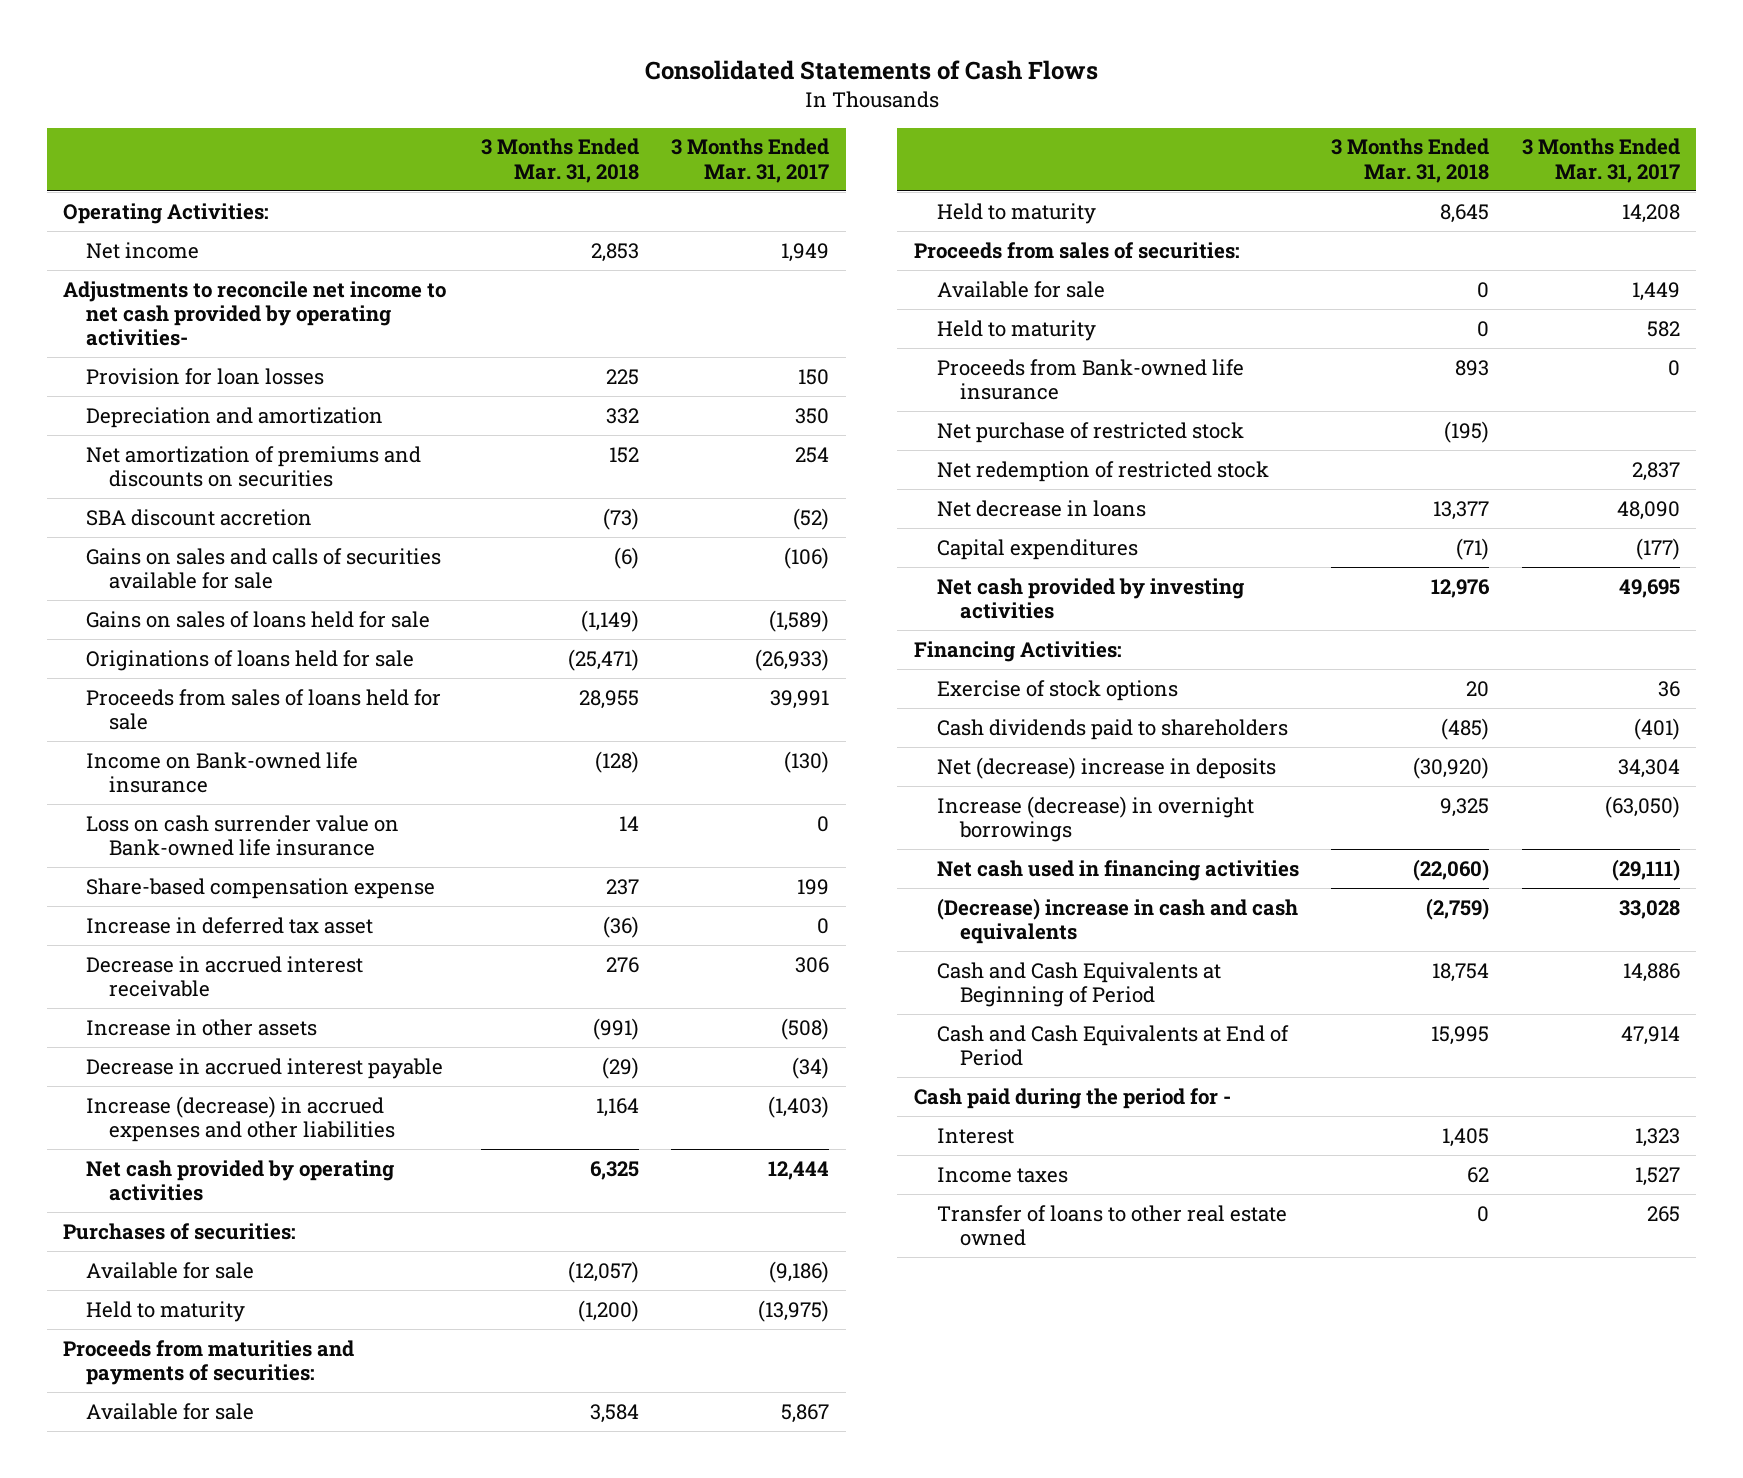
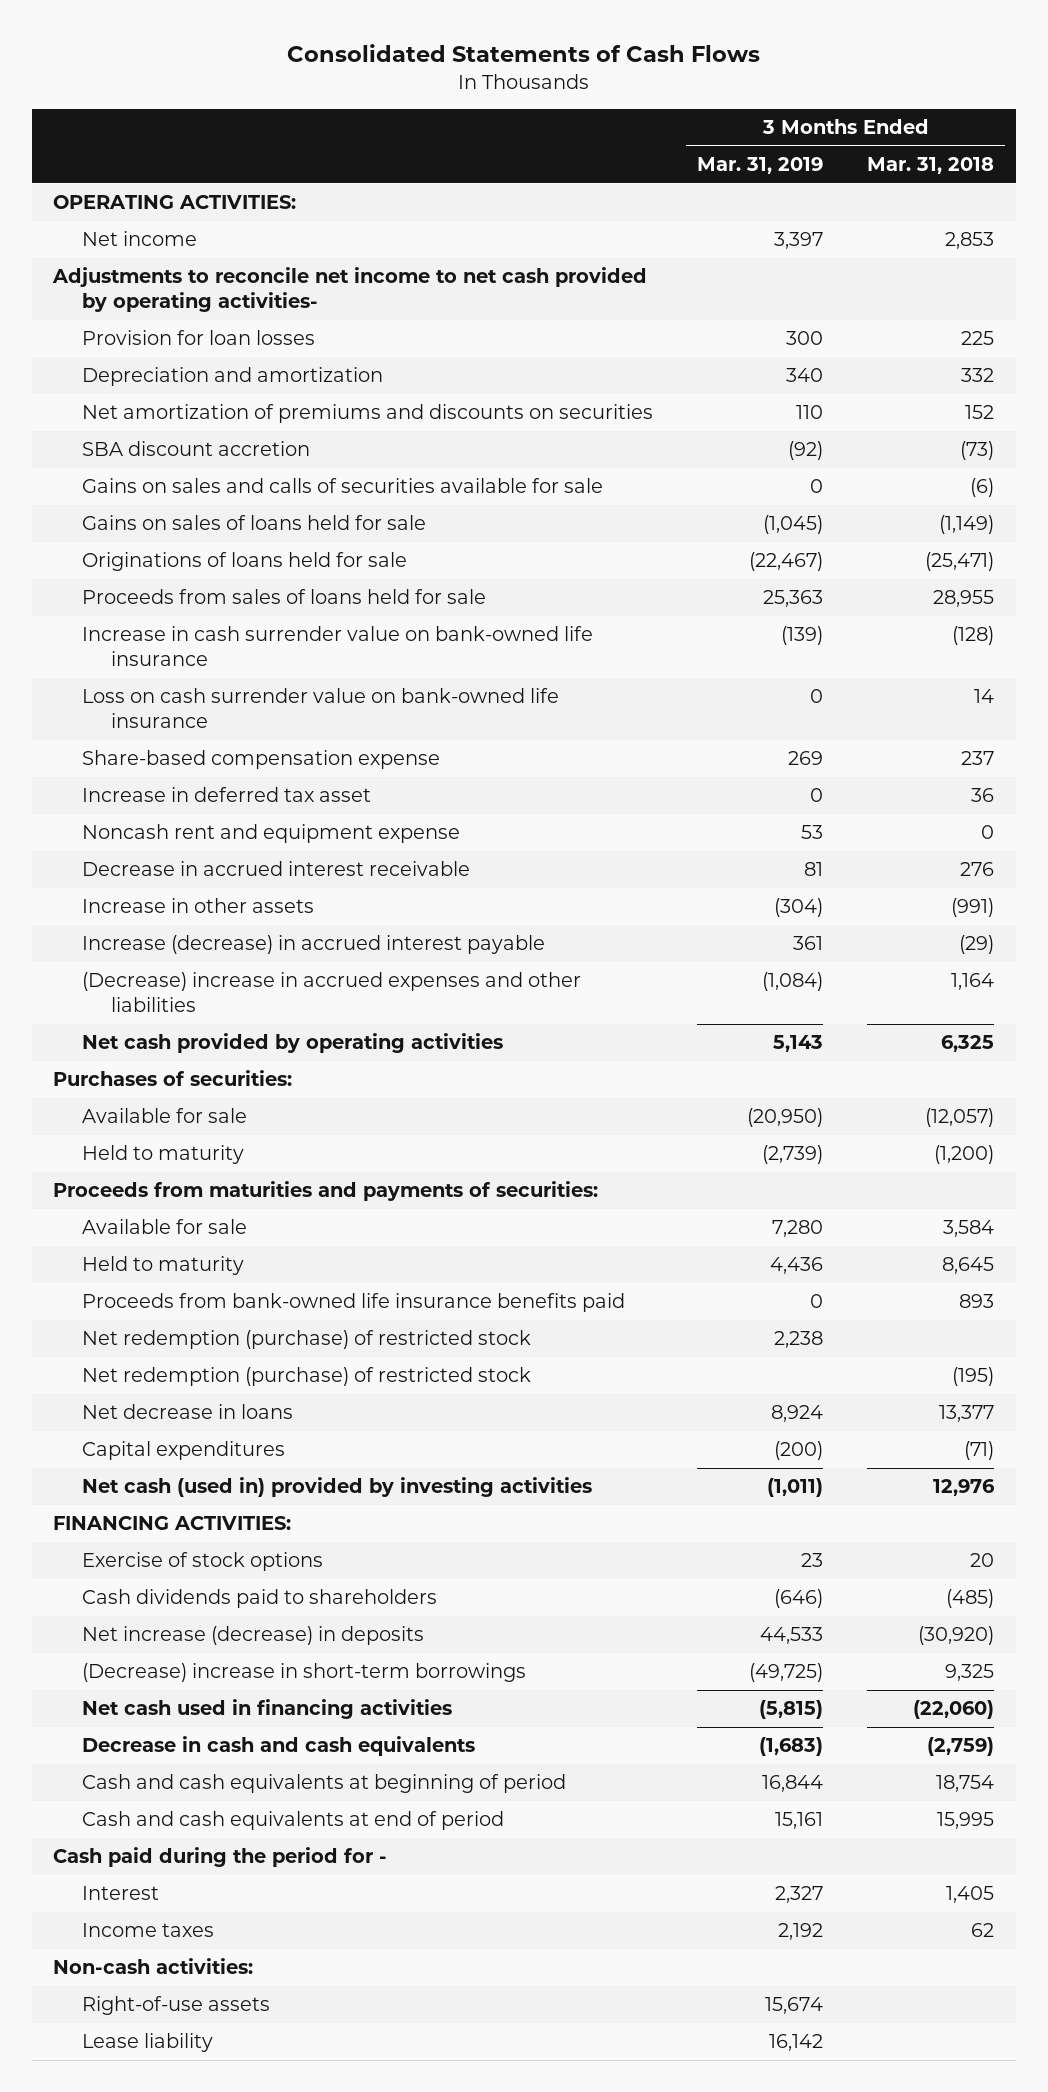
- | 3 Months Ended Mar. 31, 2018 | 3 Months Ended Mar. 31, 2017
+ | 3 Months Ended Mar. 31, 2019 | 3 Months Ended Mar. 31, 2018
- Operating Activities:
+ OPERATING ACTIVITIES:
- Income on Bank-owned life insurance | (128) | (130)
- Loss on cash surrender value on Bank-owned life insurance | 14 | 0
+ Increase in cash surrender value on bank-owned life insurance | (139) | (128)
+ Loss on cash surrender value on bank-owned life insurance | 0 | 14
- Increase in deferred tax asset | (36) | 0
+ Increase in deferred tax asset | 0 | 36
+ Noncash rent and equipment expense | 53 | 0
- Decrease in accrued interest payable | (29) | (34)
- Increase (decrease) in accrued expenses and other liabilities | 1,164 | (1,403)
+ Increase (decrease) in accrued interest payable | 361 | (29)
+ (Decrease) increase in accrued expenses and other liabilities | (1,084) | 1,164
- Proceeds from sales of securities:
- Available for sale | 0 | 1,449
- Held to maturity | 0 | 582
- Proceeds from Bank-owned life insurance | 893 | 0
- Net purchase of restricted stock | (195) |
- Net redemption of restricted stock | | 2,837
+ Proceeds from bank-owned life insurance benefits paid | 0 | 893
+ Net redemption (purchase) of restricted stock | 2,238 |
+ Net redemption (purchase) of restricted stock | | (195)
- Net cash provided by investing activities | 12,976 | 49,695
- Financing Activities:
+ Net cash (used in) provided by investing activities | (1,011) | 12,976
+ FINANCING ACTIVITIES:
- Net (decrease) increase in deposits | (30,920) | 34,304
- Increase (decrease) in overnight borrowings | 9,325 | (63,050)
+ Net increase (decrease) in deposits | 44,533 | (30,920)
+ (Decrease) increase in short-term borrowings | (49,725) | 9,325
- (Decrease) increase in cash and cash equivalents | (2,759) | 33,028
- Cash and Cash Equivalents at Beginning of Period | 18,754 | 14,886
- Cash and Cash Equivalents at End of Period | 15,995 | 47,914
+ Decrease in cash and cash equivalents | (1,683) | (2,759)
+ Cash and cash equivalents at beginning of period | 16,844 | 18,754
+ Cash and cash equivalents at end of period | 15,161 | 15,995
- Transfer of loans to other real estate owned | 0 | 265
+ Non-cash activities:
+ Right-of-use assets | 15,674 |
+ Lease liability | 16,142 |

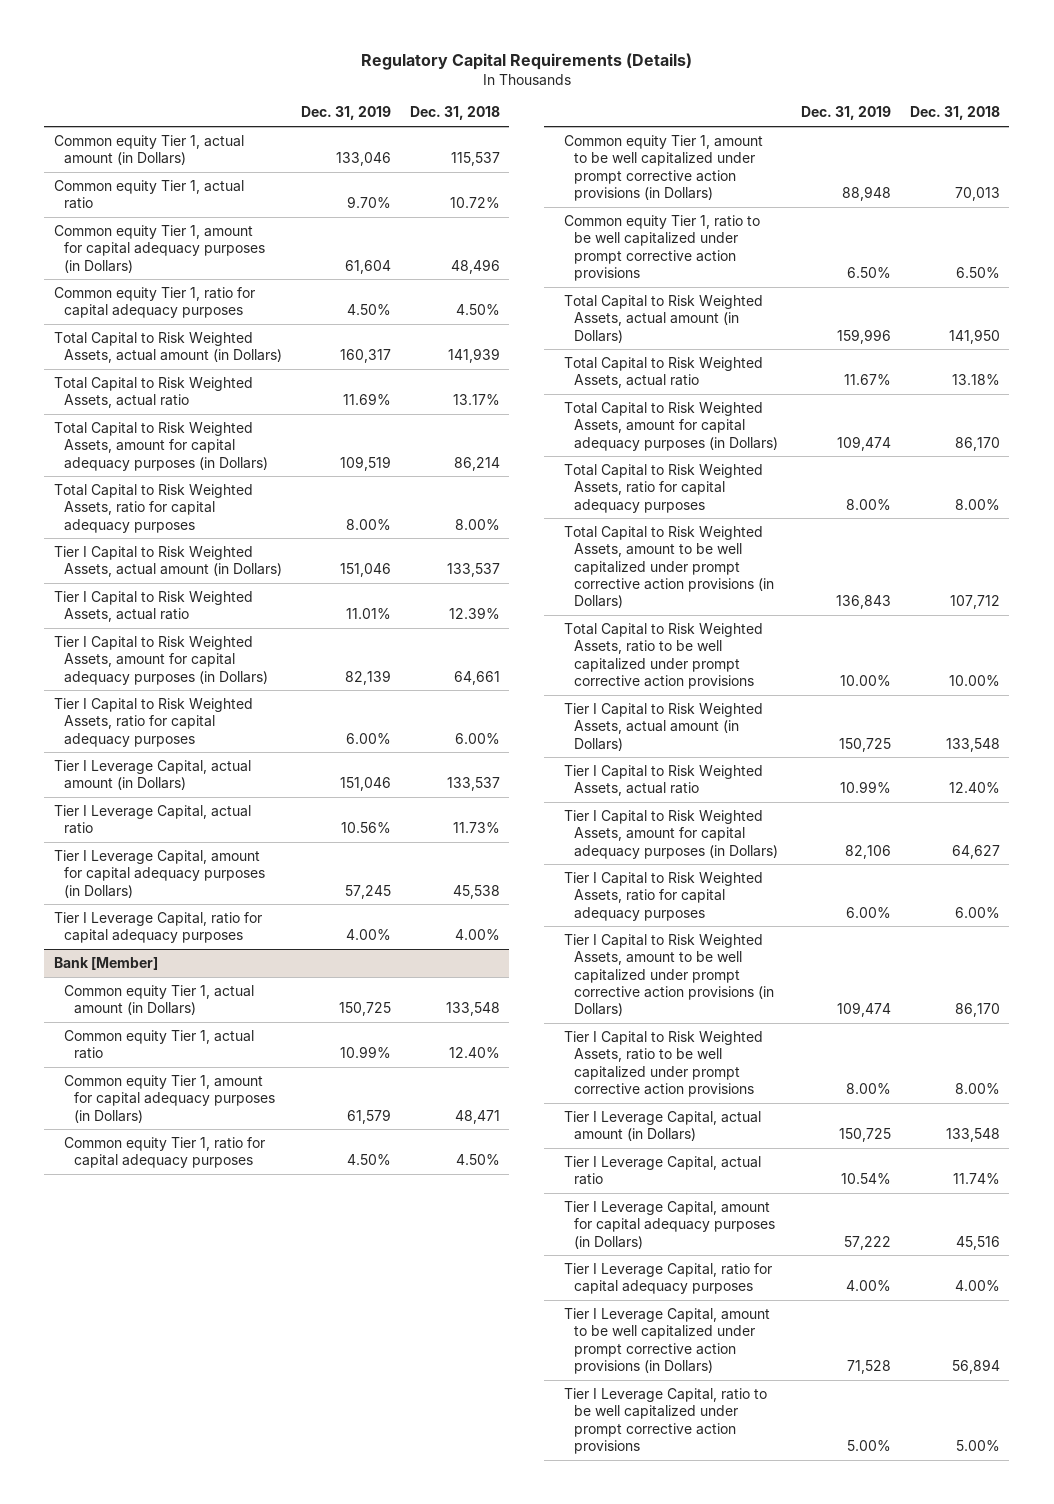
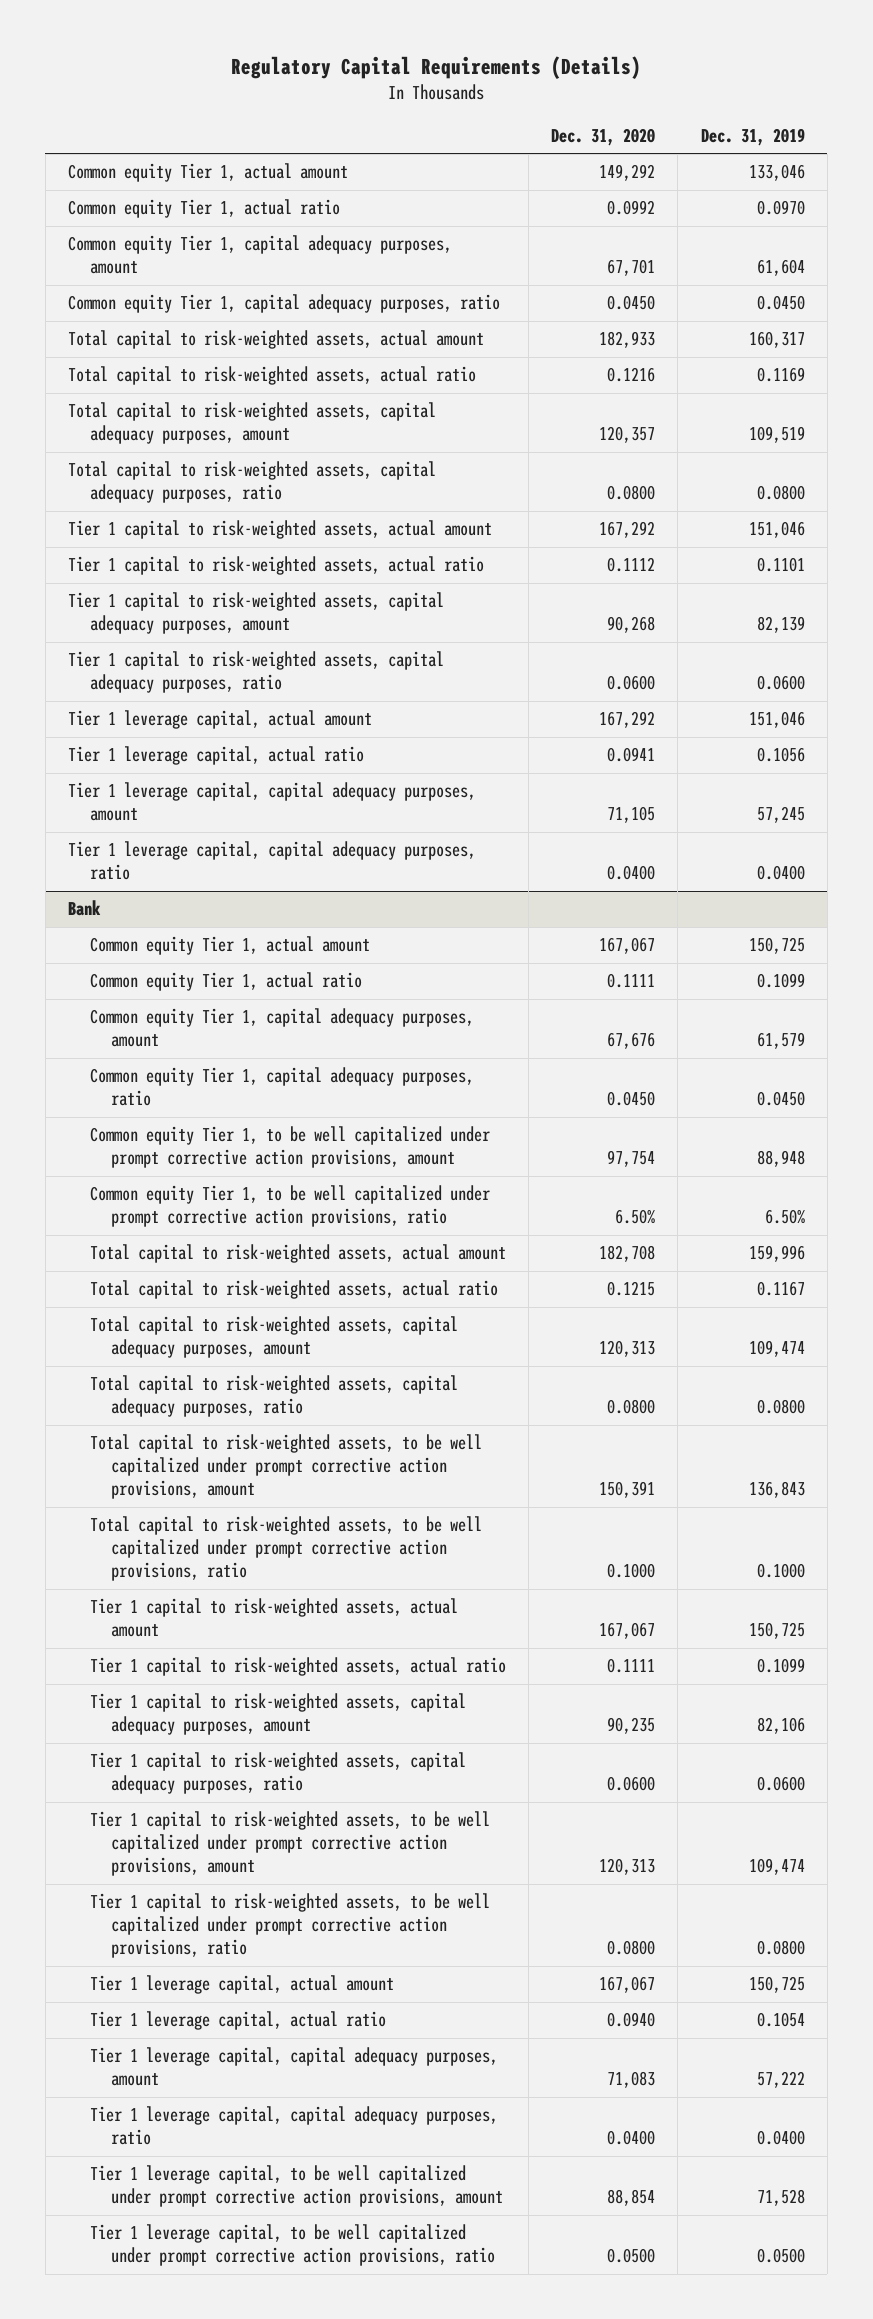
- | Dec. 31, 2019 | Dec. 31, 2018
+ | Dec. 31, 2020 | Dec. 31, 2019
- Common equity Tier 1, actual amount (in Dollars) | 133,046 | 115,537
- Common equity Tier 1, actual ratio | 9.70% | 10.72%
- Common equity Tier 1, amount for capital adequacy purposes (in Dollars) | 61,604 | 48,496
- Common equity Tier 1, ratio for capital adequacy purposes | 4.50% | 4.50%
- Total Capital to Risk Weighted Assets, actual amount (in Dollars) | 160,317 | 141,939
- Total Capital to Risk Weighted Assets, actual ratio | 11.69% | 13.17%
- Total Capital to Risk Weighted Assets, amount for capital adequacy purposes (in Dollars) | 109,519 | 86,214
- Total Capital to Risk Weighted Assets, ratio for capital adequacy purposes | 8.00% | 8.00%
- Tier I Capital to Risk Weighted Assets, actual amount (in Dollars) | 151,046 | 133,537
- Tier I Capital to Risk Weighted Assets, actual ratio | 11.01% | 12.39%
- Tier I Capital to Risk Weighted Assets, amount for capital adequacy purposes (in Dollars) | 82,139 | 64,661
- Tier I Capital to Risk Weighted Assets, ratio for capital adequacy purposes | 6.00% | 6.00%
- Tier I Leverage Capital, actual amount (in Dollars) | 151,046 | 133,537
- Tier I Leverage Capital, actual ratio | 10.56% | 11.73%
- Tier I Leverage Capital, amount for capital adequacy purposes (in Dollars) | 57,245 | 45,538
- Tier I Leverage Capital, ratio for capital adequacy purposes | 4.00% | 4.00%
- Bank [Member]
- Common equity Tier 1, actual amount (in Dollars) | 150,725 | 133,548
- Common equity Tier 1, actual ratio | 10.99% | 12.40%
- Common equity Tier 1, amount for capital adequacy purposes (in Dollars) | 61,579 | 48,471
- Common equity Tier 1, ratio for capital adequacy purposes | 4.50% | 4.50%
- Common equity Tier 1, amount to be well capitalized under prompt corrective action provisions (in Dollars) | 88,948 | 70,013
- Common equity Tier 1, ratio to be well capitalized under prompt corrective action provisions | 6.50% | 6.50%
- Total Capital to Risk Weighted Assets, actual amount (in Dollars) | 159,996 | 141,950
- Total Capital to Risk Weighted Assets, actual ratio | 11.67% | 13.18%
- Total Capital to Risk Weighted Assets, amount for capital adequacy purposes (in Dollars) | 109,474 | 86,170
- Total Capital to Risk Weighted Assets, ratio for capital adequacy purposes | 8.00% | 8.00%
- Total Capital to Risk Weighted Assets, amount to be well capitalized under prompt corrective action provisions (in Dollars) | 136,843 | 107,712
- Total Capital to Risk Weighted Assets, ratio to be well capitalized under prompt corrective action provisions | 10.00% | 10.00%
- Tier I Capital to Risk Weighted Assets, actual amount (in Dollars) | 150,725 | 133,548
- Tier I Capital to Risk Weighted Assets, actual ratio | 10.99% | 12.40%
- Tier I Capital to Risk Weighted Assets, amount for capital adequacy purposes (in Dollars) | 82,106 | 64,627
- Tier I Capital to Risk Weighted Assets, ratio for capital adequacy purposes | 6.00% | 6.00%
- Tier I Capital to Risk Weighted Assets, amount to be well capitalized under prompt corrective action provisions (in Dollars) | 109,474 | 86,170
- Tier I Capital to Risk Weighted Assets, ratio to be well capitalized under prompt corrective action provisions | 8.00% | 8.00%
- Tier I Leverage Capital, actual amount (in Dollars) | 150,725 | 133,548
- Tier I Leverage Capital, actual ratio | 10.54% | 11.74%
- Tier I Leverage Capital, amount for capital adequacy purposes (in Dollars) | 57,222 | 45,516
- Tier I Leverage Capital, ratio for capital adequacy purposes | 4.00% | 4.00%
- Tier I Leverage Capital, amount to be well capitalized under prompt corrective action provisions (in Dollars) | 71,528 | 56,894
- Tier I Leverage Capital, ratio to be well capitalized under prompt corrective action provisions | 5.00% | 5.00%
+ Common equity Tier 1, actual amount | 149,292 | 133,046
+ Common equity Tier 1, actual ratio | 0.0992 | 0.0970
+ Common equity Tier 1, capital adequacy purposes, amount | 67,701 | 61,604
+ Common equity Tier 1, capital adequacy purposes, ratio | 0.0450 | 0.0450
+ Total capital to risk-weighted assets, actual amount | 182,933 | 160,317
+ Total capital to risk-weighted assets, actual ratio | 0.1216 | 0.1169
+ Total capital to risk-weighted assets, capital adequacy purposes, amount | 120,357 | 109,519
+ Total capital to risk-weighted assets, capital adequacy purposes, ratio | 0.0800 | 0.0800
+ Tier 1 capital to risk-weighted assets, actual amount | 167,292 | 151,046
+ Tier 1 capital to risk-weighted assets, actual ratio | 0.1112 | 0.1101
+ Tier 1 capital to risk-weighted assets, capital adequacy purposes, amount | 90,268 | 82,139
+ Tier 1 capital to risk-weighted assets, capital adequacy purposes, ratio | 0.0600 | 0.0600
+ Tier 1 leverage capital, actual amount | 167,292 | 151,046
+ Tier 1 leverage capital, actual ratio | 0.0941 | 0.1056
+ Tier 1 leverage capital, capital adequacy purposes, amount | 71,105 | 57,245
+ Tier 1 leverage capital, capital adequacy purposes, ratio | 0.0400 | 0.0400
+ Bank
+ Common equity Tier 1, actual amount | 167,067 | 150,725
+ Common equity Tier 1, actual ratio | 0.1111 | 0.1099
+ Common equity Tier 1, capital adequacy purposes, amount | 67,676 | 61,579
+ Common equity Tier 1, capital adequacy purposes, ratio | 0.0450 | 0.0450
+ Common equity Tier 1, to be well capitalized under prompt corrective action provisions, amount | 97,754 | 88,948
+ Common equity Tier 1, to be well capitalized under prompt corrective action provisions, ratio | 6.50% | 6.50%
+ Total capital to risk-weighted assets, actual amount | 182,708 | 159,996
+ Total capital to risk-weighted assets, actual ratio | 0.1215 | 0.1167
+ Total capital to risk-weighted assets, capital adequacy purposes, amount | 120,313 | 109,474
+ Total capital to risk-weighted assets, capital adequacy purposes, ratio | 0.0800 | 0.0800
+ Total capital to risk-weighted assets, to be well capitalized under prompt corrective action provisions, amount | 150,391 | 136,843
+ Total capital to risk-weighted assets, to be well capitalized under prompt corrective action provisions, ratio | 0.1000 | 0.1000
+ Tier 1 capital to risk-weighted assets, actual amount | 167,067 | 150,725
+ Tier 1 capital to risk-weighted assets, actual ratio | 0.1111 | 0.1099
+ Tier 1 capital to risk-weighted assets, capital adequacy purposes, amount | 90,235 | 82,106
+ Tier 1 capital to risk-weighted assets, capital adequacy purposes, ratio | 0.0600 | 0.0600
+ Tier 1 capital to risk-weighted assets, to be well capitalized under prompt corrective action provisions, amount | 120,313 | 109,474
+ Tier 1 capital to risk-weighted assets, to be well capitalized under prompt corrective action provisions, ratio | 0.0800 | 0.0800
+ Tier 1 leverage capital, actual amount | 167,067 | 150,725
+ Tier 1 leverage capital, actual ratio | 0.0940 | 0.1054
+ Tier 1 leverage capital, capital adequacy purposes, amount | 71,083 | 57,222
+ Tier 1 leverage capital, capital adequacy purposes, ratio | 0.0400 | 0.0400
+ Tier 1 leverage capital, to be well capitalized under prompt corrective action provisions, amount | 88,854 | 71,528
+ Tier 1 leverage capital, to be well capitalized under prompt corrective action provisions, ratio | 0.0500 | 0.0500

